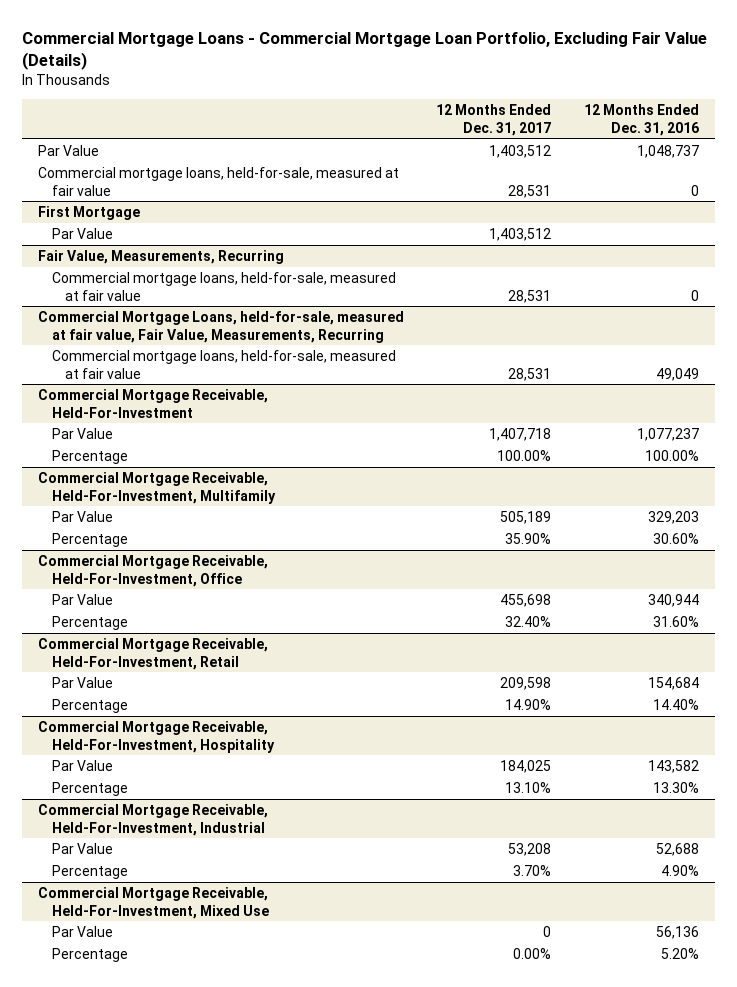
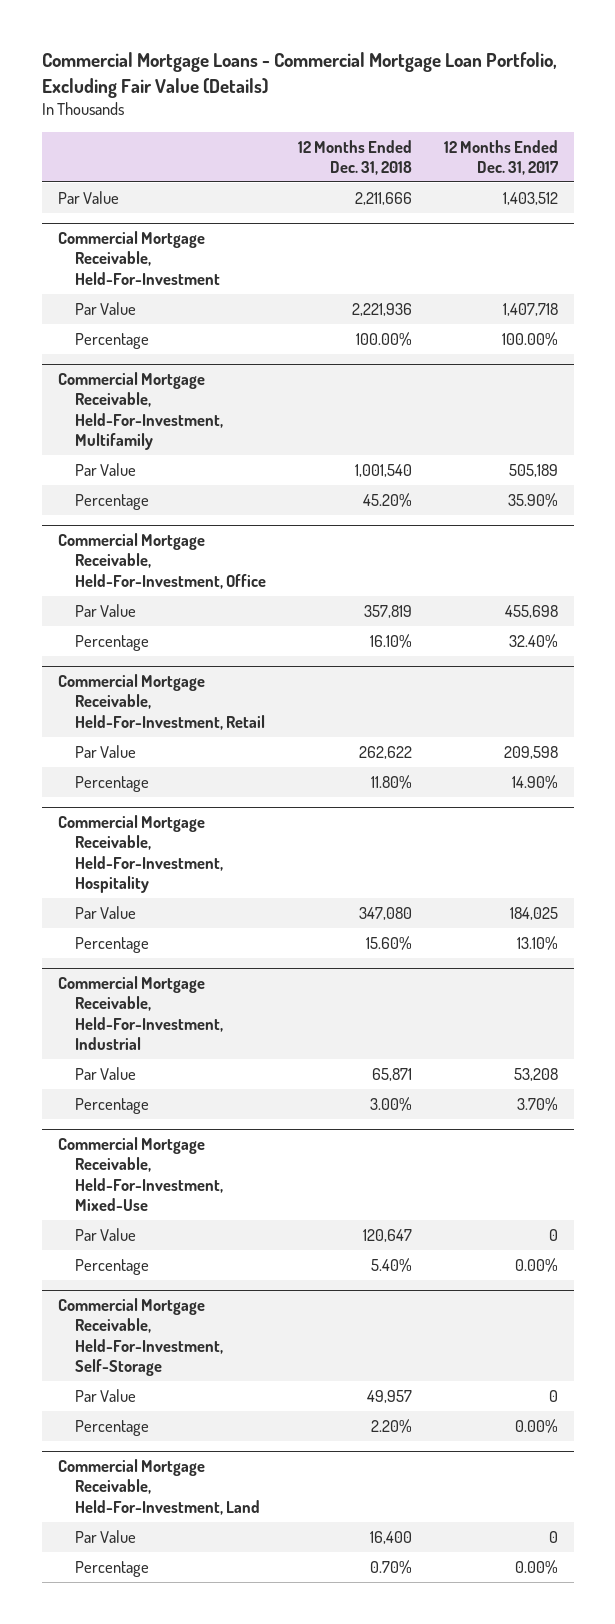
- | 12 Months Ended Dec. 31, 2017 | 12 Months Ended Dec. 31, 2016
+ | 12 Months Ended Dec. 31, 2018 | 12 Months Ended Dec. 31, 2017
- Commercial mortgage loans, held-for-sale, measured at fair value | 28,531 | 0
- First Mortgage
- Par Value | 1,403,512 |
- Fair Value, Measurements, Recurring
- Commercial mortgage loans, held-for-sale, measured at fair value | 28,531 | 0
- Commercial Mortgage Loans, held-for-sale, measured at fair value, Fair Value, Measurements, Recurring
- Commercial mortgage loans, held-for-sale, measured at fair value | 28,531 | 49,049
- Commercial Mortgage Receivable, Held-For-Investment, Mixed Use
+ Commercial Mortgage Receivable, Held-For-Investment, Mixed-Use
+ Commercial Mortgage Receivable, Held-For-Investment, Self-Storage
+ Par Value | 49,957 | 0
+ Percentage | 2.20% | 0.00%
+ Commercial Mortgage Receivable, Held-For-Investment, Land
+ Par Value | 16,400 | 0
+ Percentage | 0.70% | 0.00%

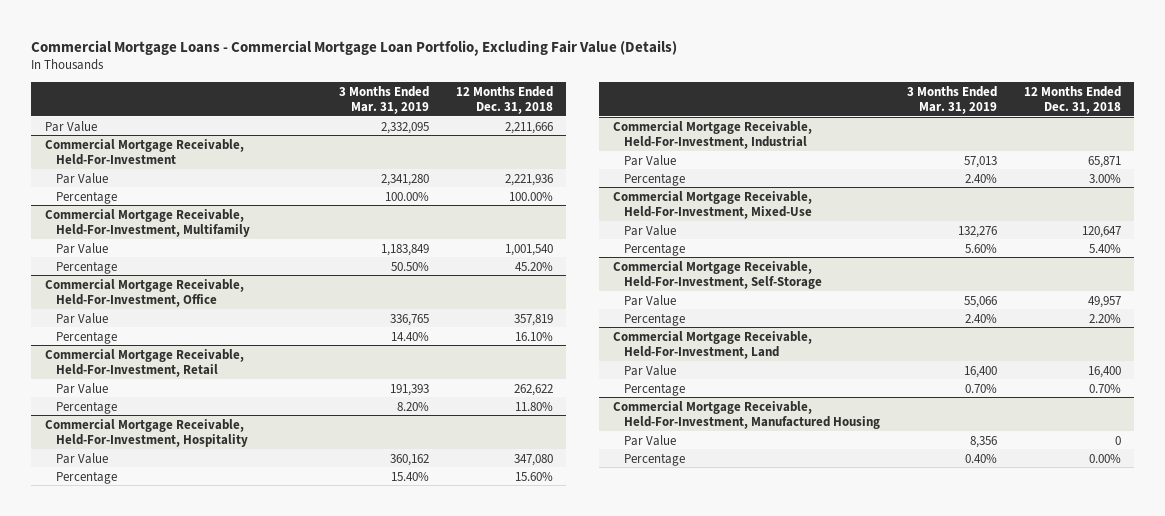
- | 12 Months Ended Dec. 31, 2018 | 12 Months Ended Dec. 31, 2017
+ | 3 Months Ended Mar. 31, 2019 | 12 Months Ended Dec. 31, 2018
+ Commercial Mortgage Receivable, Held-For-Investment, Manufactured Housing
+ Par Value | 8,356 | 0
+ Percentage | 0.40% | 0.00%

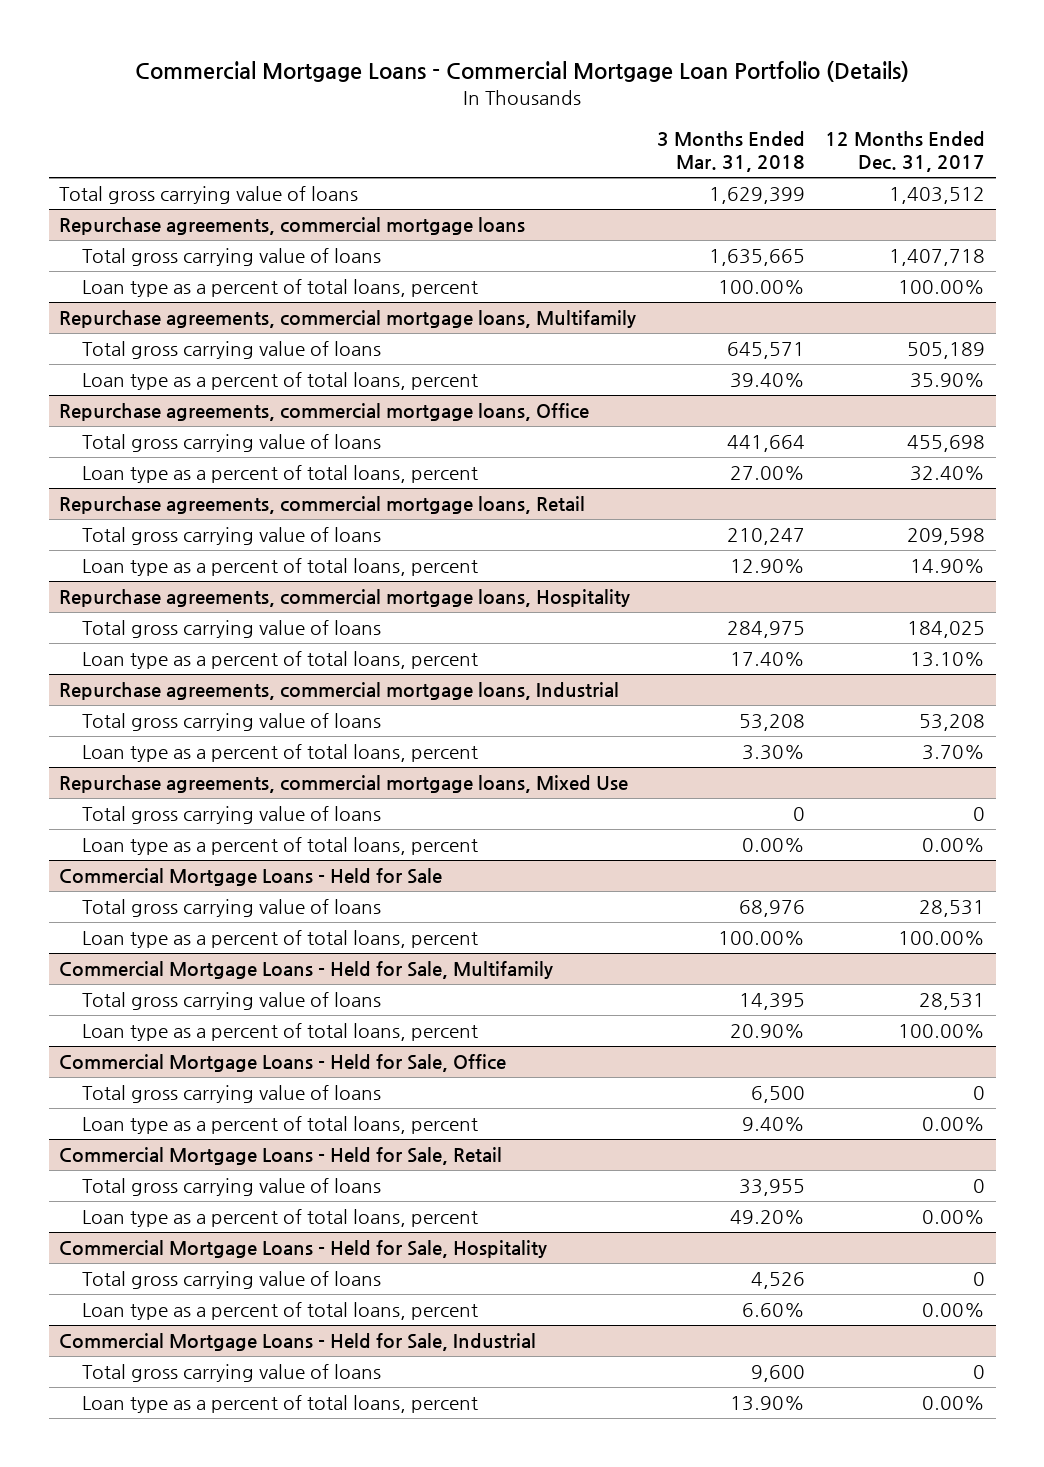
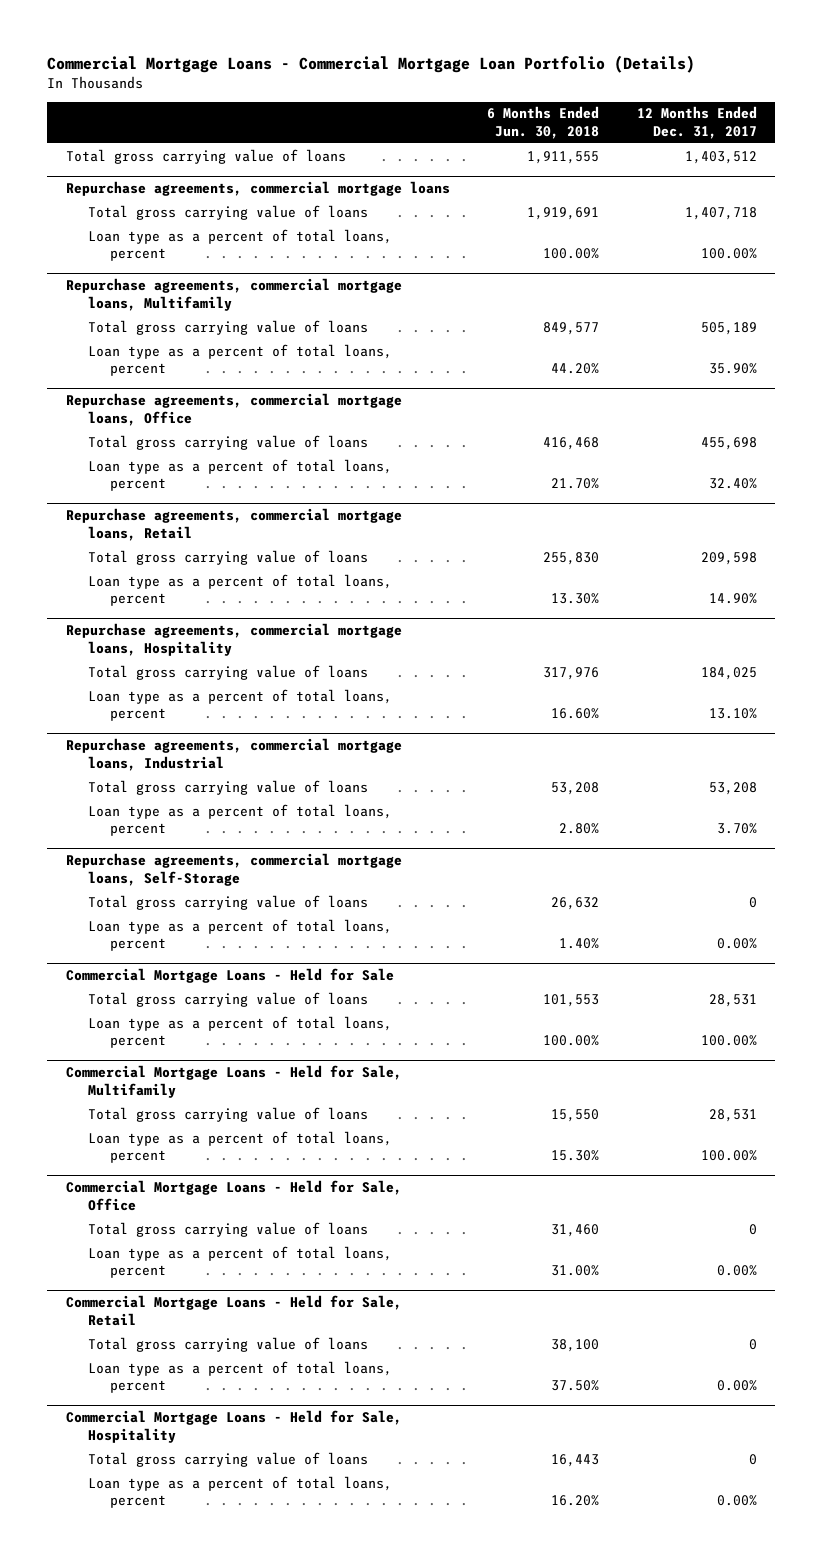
- | 3 Months Ended Mar. 31, 2018 | 12 Months Ended Dec. 31, 2017
+ | 6 Months Ended Jun. 30, 2018 | 12 Months Ended Dec. 31, 2017
- Repurchase agreements, commercial mortgage loans, Mixed Use
+ Repurchase agreements, commercial mortgage loans, Self-Storage
- Commercial Mortgage Loans - Held for Sale, Industrial
- Total gross carrying value of loans | 9,600 | 0
- Loan type as a percent of total loans, percent | 13.90% | 0.00%

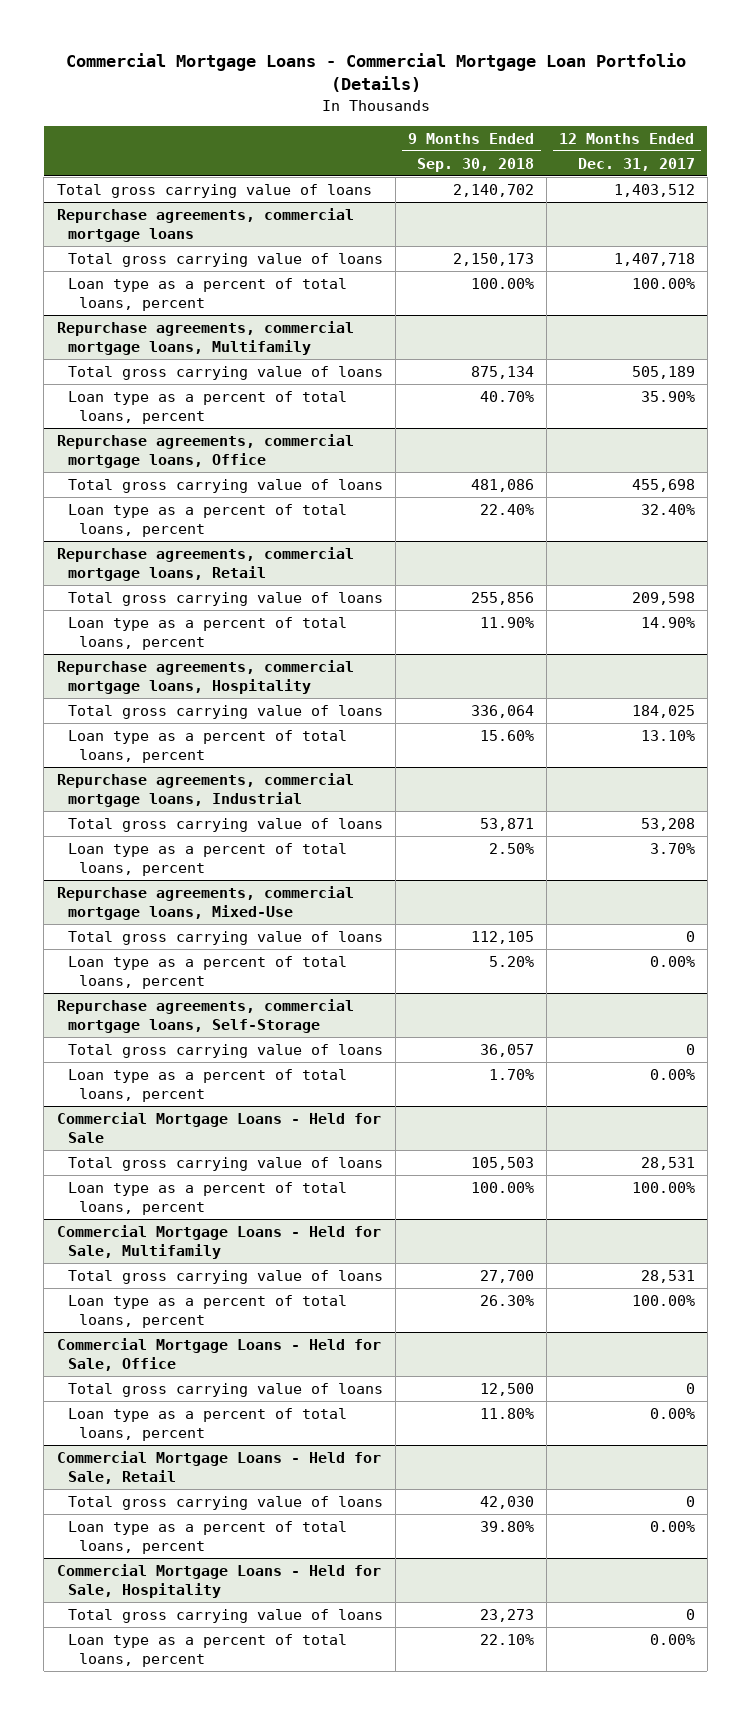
- | 6 Months Ended Jun. 30, 2018 | 12 Months Ended Dec. 31, 2017
+ | 9 Months Ended Sep. 30, 2018 | 12 Months Ended Dec. 31, 2017
+ Repurchase agreements, commercial mortgage loans, Mixed-Use
+ Total gross carrying value of loans | 112,105 | 0
+ Loan type as a percent of total loans, percent | 5.20% | 0.00%

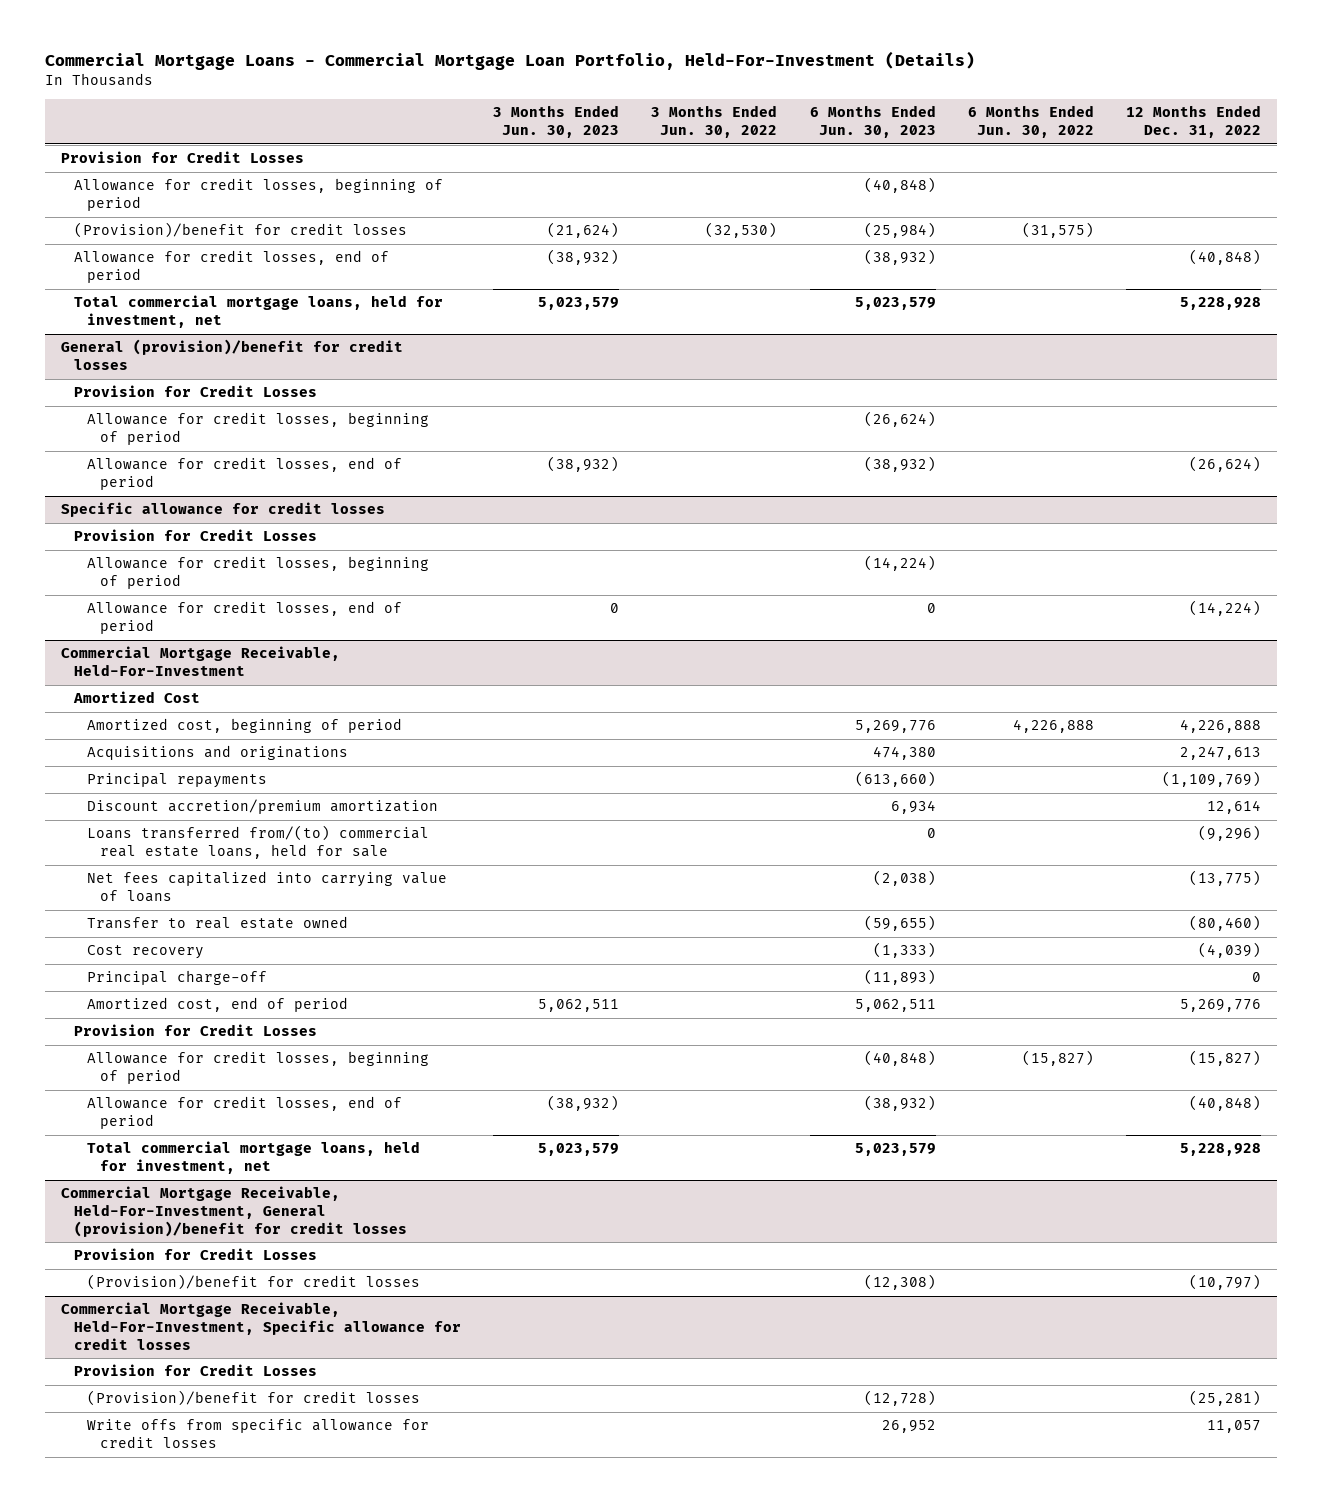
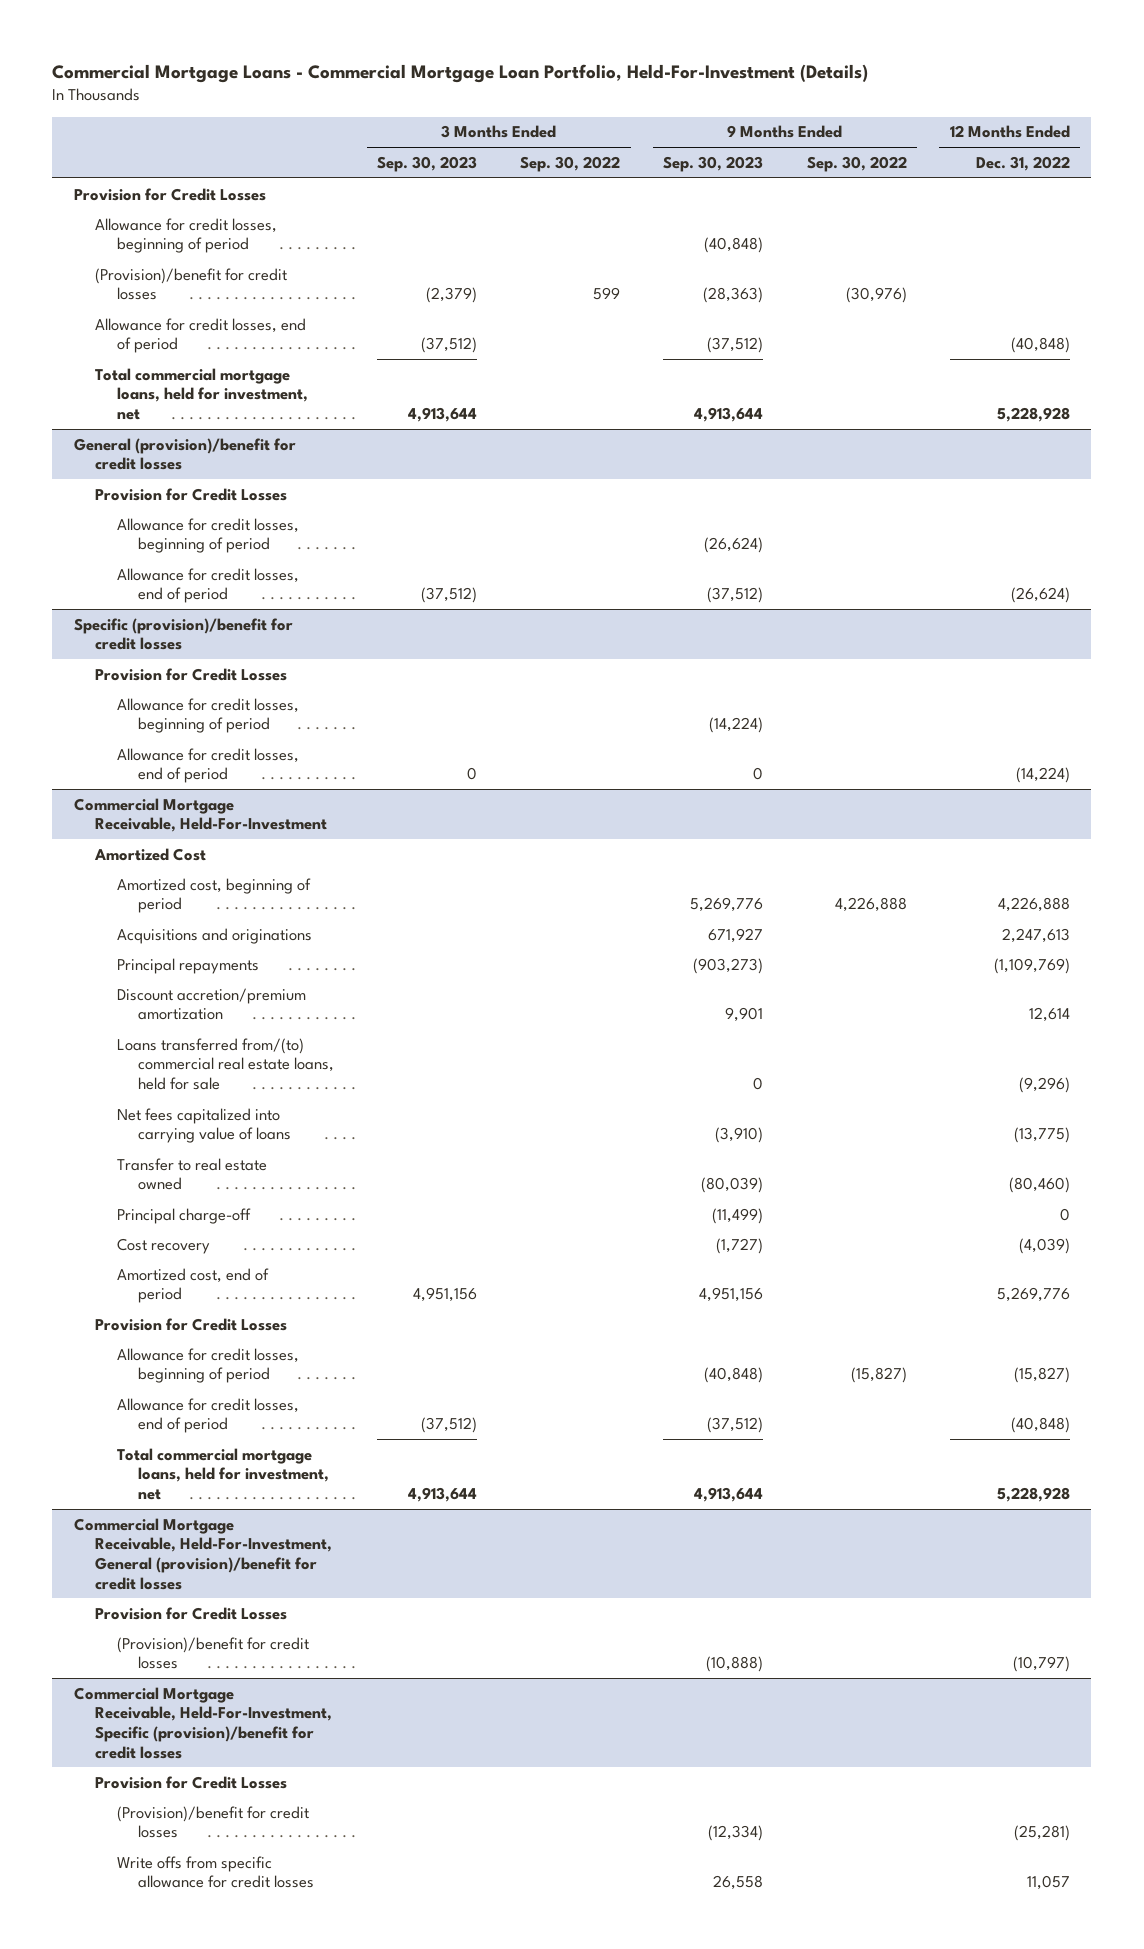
- | 3 Months Ended Jun. 30, 2023 | 3 Months Ended Jun. 30, 2022 | 6 Months Ended Jun. 30, 2023 | 6 Months Ended Jun. 30, 2022 | 12 Months Ended Dec. 31, 2022
+ | 3 Months Ended Sep. 30, 2023 | 3 Months Ended Sep. 30, 2022 | 9 Months Ended Sep. 30, 2023 | 9 Months Ended Sep. 30, 2022 | 12 Months Ended Dec. 31, 2022
- Specific allowance for credit losses
+ Specific (provision)/benefit for credit losses
@ Commercial Mortgage Receivable, Held-For-Investment
moved down: Cost recovery | | | (1,727) | | (4,039)
- Commercial Mortgage Receivable, Held-For-Investment, Specific allowance for credit losses
+ Commercial Mortgage Receivable, Held-For-Investment, Specific (provision)/benefit for credit losses

